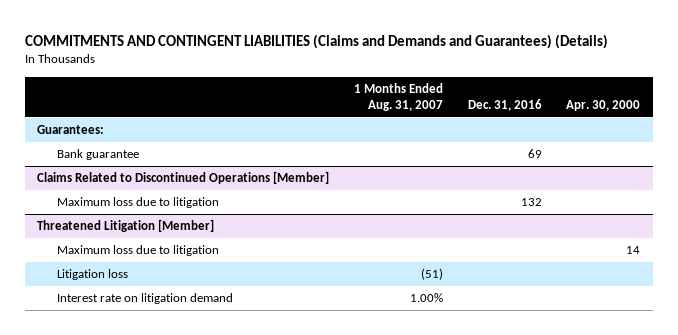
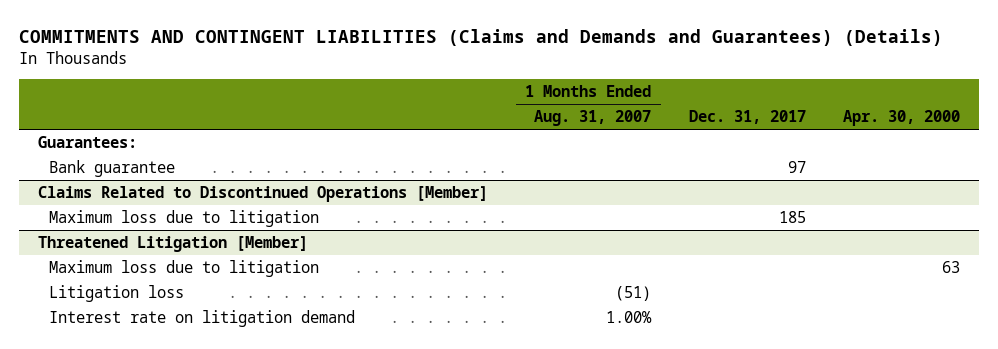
- | 1 Months Ended Aug. 31, 2007 | Dec. 31, 2016 | Apr. 30, 2000
+ | 1 Months Ended Aug. 31, 2007 | Dec. 31, 2017 | Apr. 30, 2000
@ Threatened Litigation [Member]
- Maximum loss due to litigation | | | 14
+ Maximum loss due to litigation | | | 63

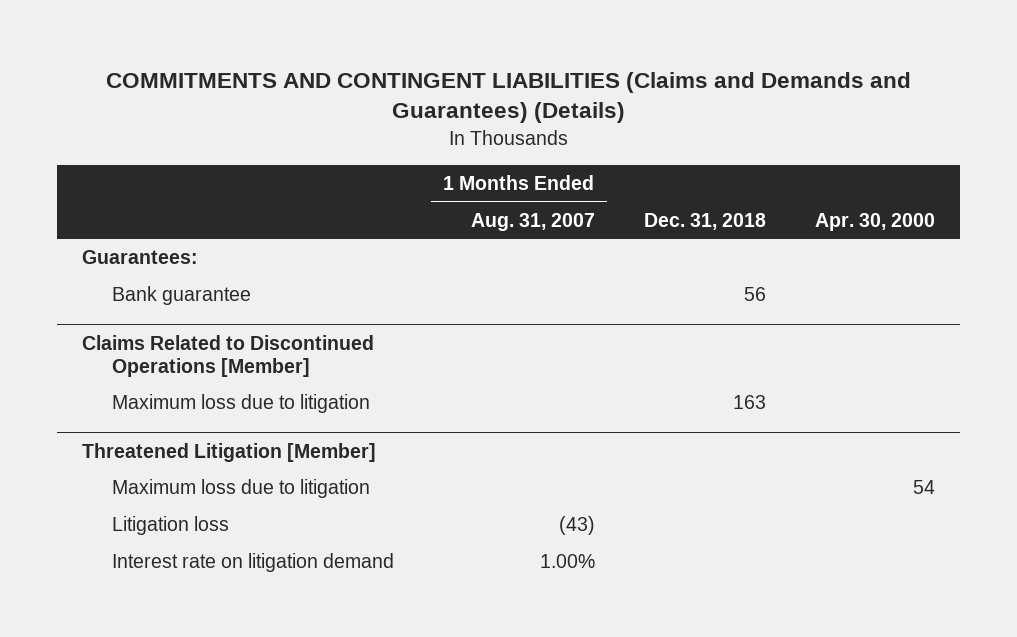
- | 1 Months Ended Aug. 31, 2007 | Dec. 31, 2017 | Apr. 30, 2000
+ | 1 Months Ended Aug. 31, 2007 | Dec. 31, 2018 | Apr. 30, 2000
@ Threatened Litigation [Member]
- Maximum loss due to litigation | | | 63
- Litigation loss | (51) | |
+ Maximum loss due to litigation | | | 54
+ Litigation loss | (43) | |

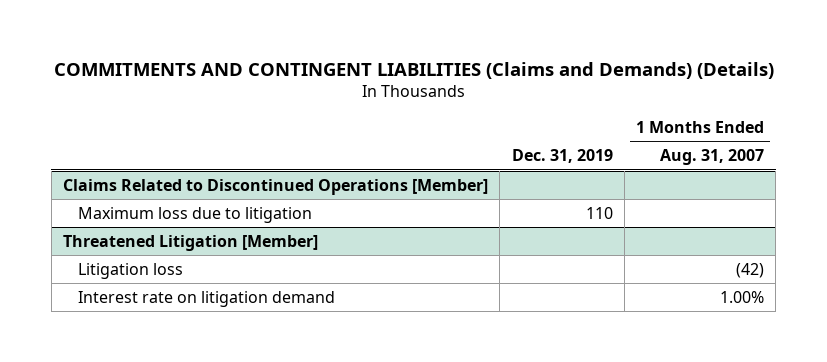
- COMMITMENTS AND CONTINGENT LIABILITIES (Claims and Demands and Guarantees) (Details)
+ COMMITMENTS AND CONTINGENT LIABILITIES (Claims and Demands) (Details)
- | 1 Months Ended Aug. 31, 2007 | Dec. 31, 2018 | Apr. 30, 2000
+ | Dec. 31, 2019 | 1 Months Ended Aug. 31, 2007
- Guarantees:
- Bank guarantee | | 56 |
@ Threatened Litigation [Member]
- Maximum loss due to litigation | | | 54
- Litigation loss | (43) | |
+ Litigation loss | | (42)

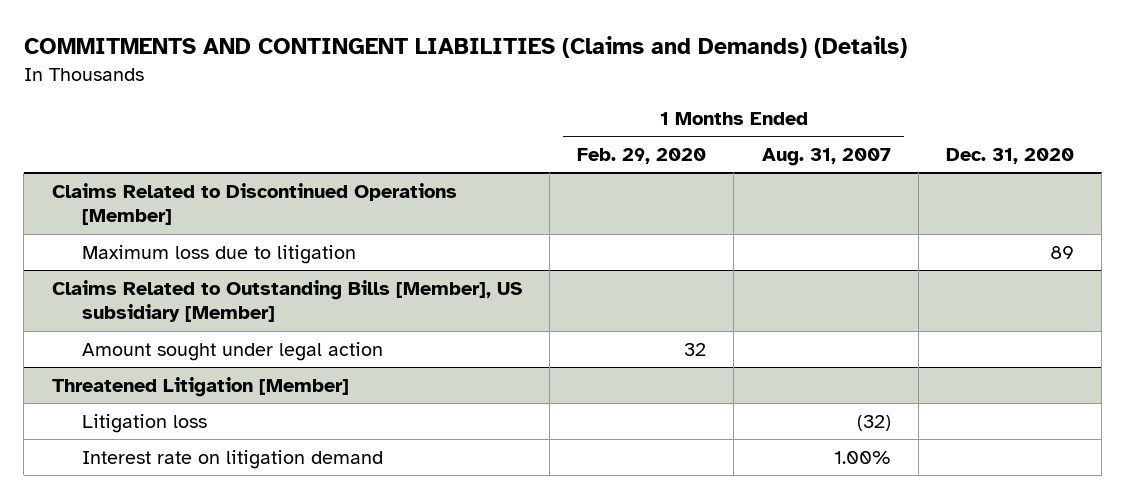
- | Dec. 31, 2019 | 1 Months Ended Aug. 31, 2007
+ | 1 Months Ended Feb. 29, 2020 | 1 Months Ended Aug. 31, 2007 | Dec. 31, 2020
+ Claims Related to Outstanding Bills [Member], US subsidiary [Member]
+ Amount sought under legal action | 32 | |
@ Threatened Litigation [Member]
- Litigation loss | | (42)
+ Litigation loss | | (32) |

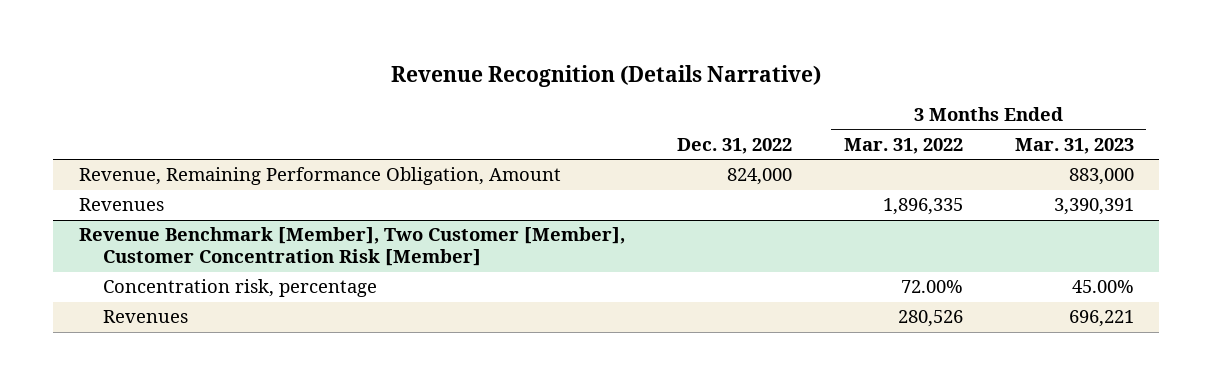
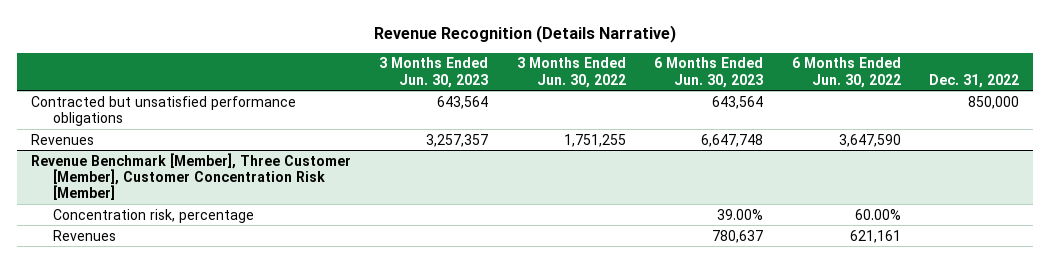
- | Dec. 31, 2022 | 3 Months Ended Mar. 31, 2022 | 3 Months Ended Mar. 31, 2023
+ | 3 Months Ended Jun. 30, 2023 | 3 Months Ended Jun. 30, 2022 | 6 Months Ended Jun. 30, 2023 | 6 Months Ended Jun. 30, 2022 | Dec. 31, 2022
- Revenue, Remaining Performance Obligation, Amount | 824,000 | | 883,000
+ Contracted but unsatisfied performance obligations | 643,564 | | 643,564 | | 850,000
- Revenue Benchmark [Member], Two Customer [Member], Customer Concentration Risk [Member]
+ Revenue Benchmark [Member], Three Customer [Member], Customer Concentration Risk [Member]

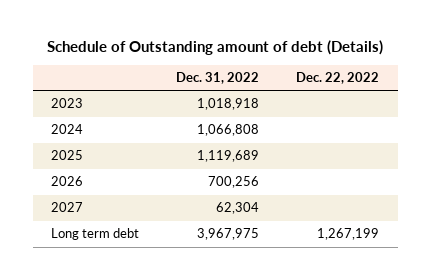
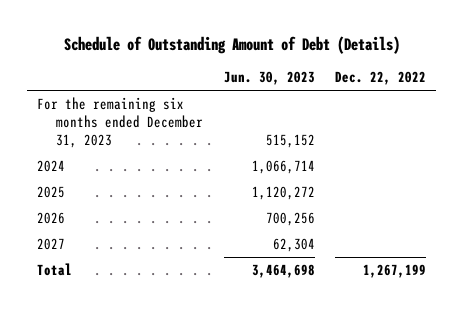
- Schedule of Outstanding amount of debt (Details)
+ Schedule of Outstanding Amount of Debt (Details)
- | Dec. 31, 2022 | Dec. 22, 2022
+ | Jun. 30, 2023 | Dec. 22, 2022
- 2023 | 1,018,918 |
+ For the remaining six months ended December 31, 2023 | 515,152 |
- Long term debt | 3,967,975 | 1,267,199
+ Total | 3,464,698 | 1,267,199

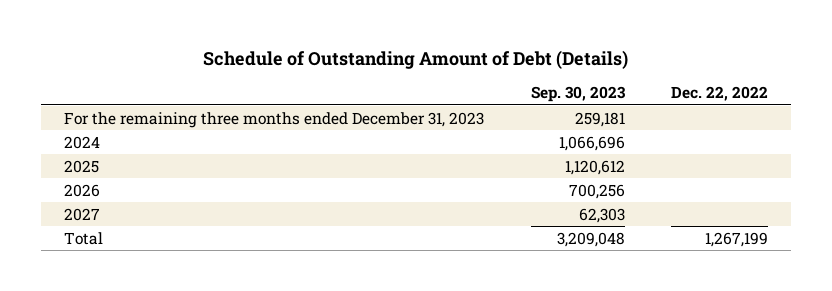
- | Jun. 30, 2023 | Dec. 22, 2022
+ | Sep. 30, 2023 | Dec. 22, 2022
- For the remaining six months ended December 31, 2023 | 515,152 |
+ For the remaining three months ended December 31, 2023 | 259,181 |

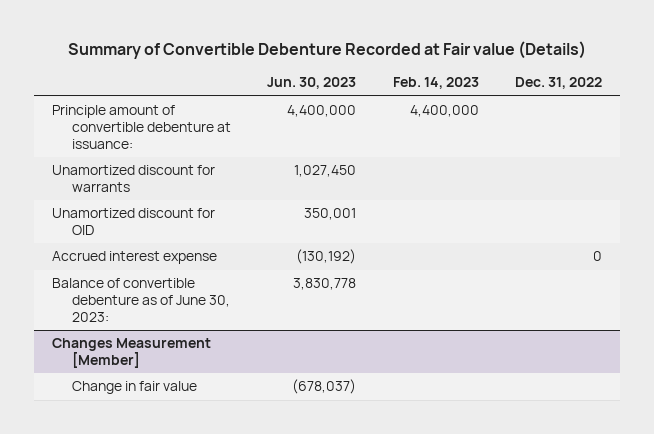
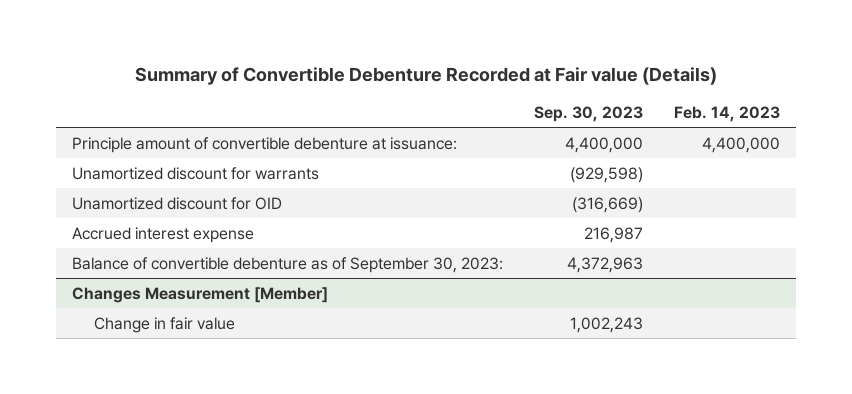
- | Jun. 30, 2023 | Feb. 14, 2023 | Dec. 31, 2022
+ | Sep. 30, 2023 | Feb. 14, 2023
- Balance of convertible debenture as of June 30, 2023: | 3,830,778 | |
+ Balance of convertible debenture as of September 30, 2023: | 4,372,963 |

